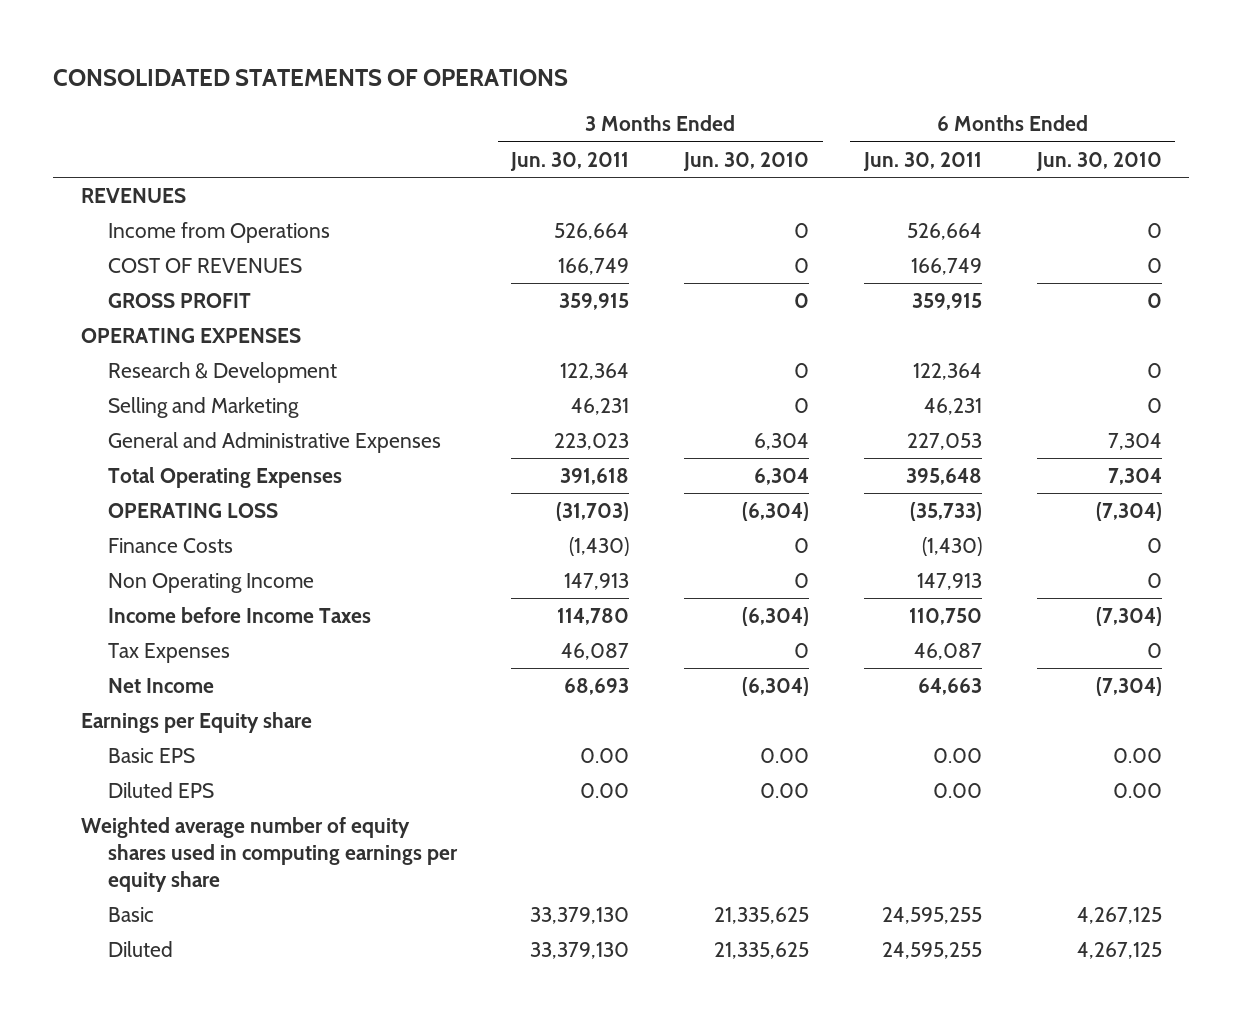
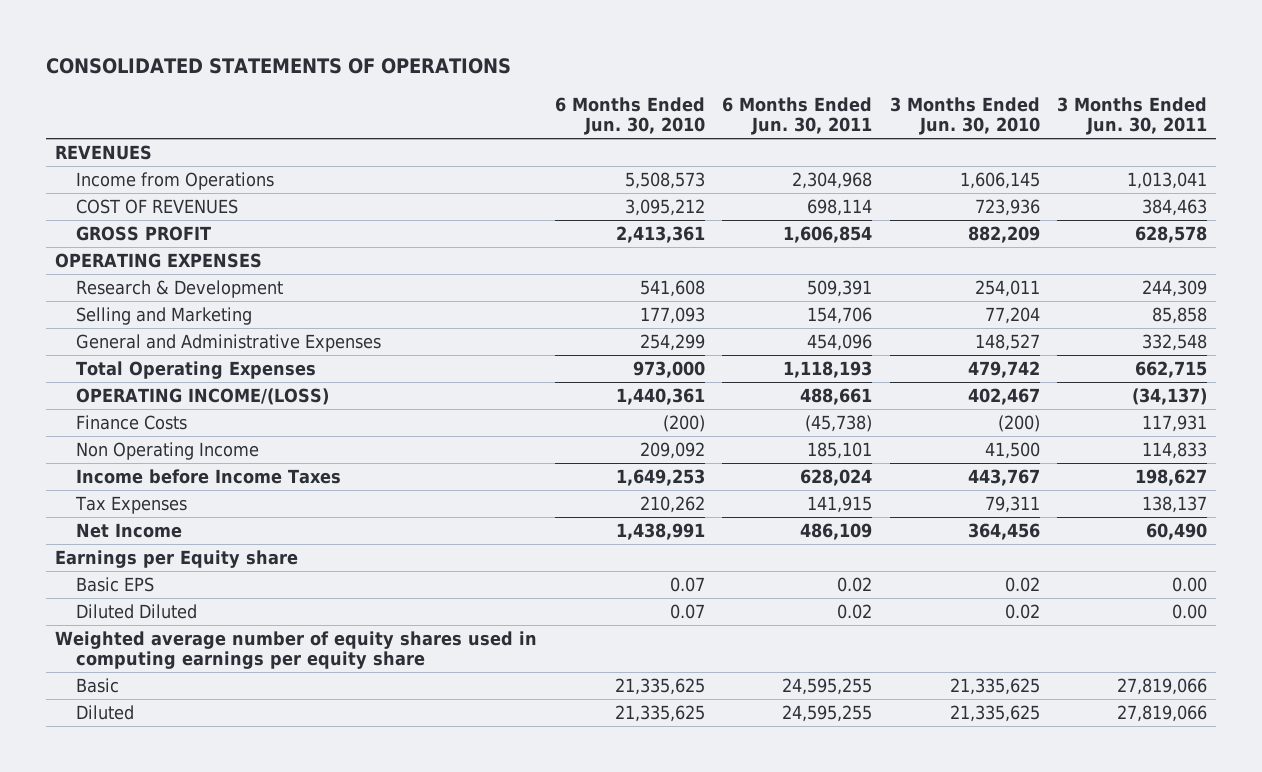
- | 3 Months Ended Jun. 30, 2011 | 3 Months Ended Jun. 30, 2010 | 6 Months Ended Jun. 30, 2011 | 6 Months Ended Jun. 30, 2010
+ | 6 Months Ended Jun. 30, 2010 | 6 Months Ended Jun. 30, 2011 | 3 Months Ended Jun. 30, 2010 | 3 Months Ended Jun. 30, 2011
- Income from Operations | 526,664 | 0 | 526,664 | 0
- COST OF REVENUES | 166,749 | 0 | 166,749 | 0
- GROSS PROFIT | 359,915 | 0 | 359,915 | 0
+ Income from Operations | 5,508,573 | 2,304,968 | 1,606,145 | 1,013,041
+ COST OF REVENUES | 3,095,212 | 698,114 | 723,936 | 384,463
+ GROSS PROFIT | 2,413,361 | 1,606,854 | 882,209 | 628,578
- Research & Development | 122,364 | 0 | 122,364 | 0
- Selling and Marketing | 46,231 | 0 | 46,231 | 0
- General and Administrative Expenses | 223,023 | 6,304 | 227,053 | 7,304
- Total Operating Expenses | 391,618 | 6,304 | 395,648 | 7,304
- OPERATING LOSS | (31,703) | (6,304) | (35,733) | (7,304)
- Finance Costs | (1,430) | 0 | (1,430) | 0
- Non Operating Income | 147,913 | 0 | 147,913 | 0
- Income before Income Taxes | 114,780 | (6,304) | 110,750 | (7,304)
- Tax Expenses | 46,087 | 0 | 46,087 | 0
- Net Income | 68,693 | (6,304) | 64,663 | (7,304)
+ Research & Development | 541,608 | 509,391 | 254,011 | 244,309
+ Selling and Marketing | 177,093 | 154,706 | 77,204 | 85,858
+ General and Administrative Expenses | 254,299 | 454,096 | 148,527 | 332,548
+ Total Operating Expenses | 973,000 | 1,118,193 | 479,742 | 662,715
+ OPERATING INCOME/(LOSS) | 1,440,361 | 488,661 | 402,467 | (34,137)
+ Finance Costs | (200) | (45,738) | (200) | 117,931
+ Non Operating Income | 209,092 | 185,101 | 41,500 | 114,833
+ Income before Income Taxes | 1,649,253 | 628,024 | 443,767 | 198,627
+ Tax Expenses | 210,262 | 141,915 | 79,311 | 138,137
+ Net Income | 1,438,991 | 486,109 | 364,456 | 60,490
- Basic EPS | 0.00 | 0.00 | 0.00 | 0.00
- Diluted EPS | 0.00 | 0.00 | 0.00 | 0.00
+ Basic EPS | 0.07 | 0.02 | 0.02 | 0.00
+ Diluted Diluted | 0.07 | 0.02 | 0.02 | 0.00
- Basic | 33,379,130 | 21,335,625 | 24,595,255 | 4,267,125
- Diluted | 33,379,130 | 21,335,625 | 24,595,255 | 4,267,125
+ Basic | 21,335,625 | 24,595,255 | 21,335,625 | 27,819,066
+ Diluted | 21,335,625 | 24,595,255 | 21,335,625 | 27,819,066

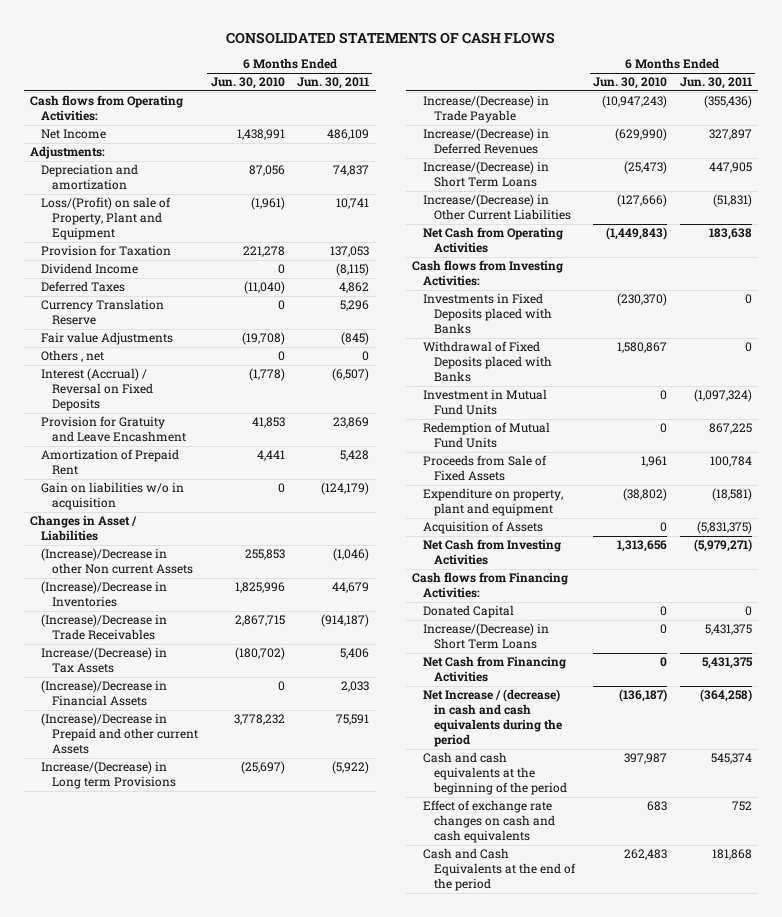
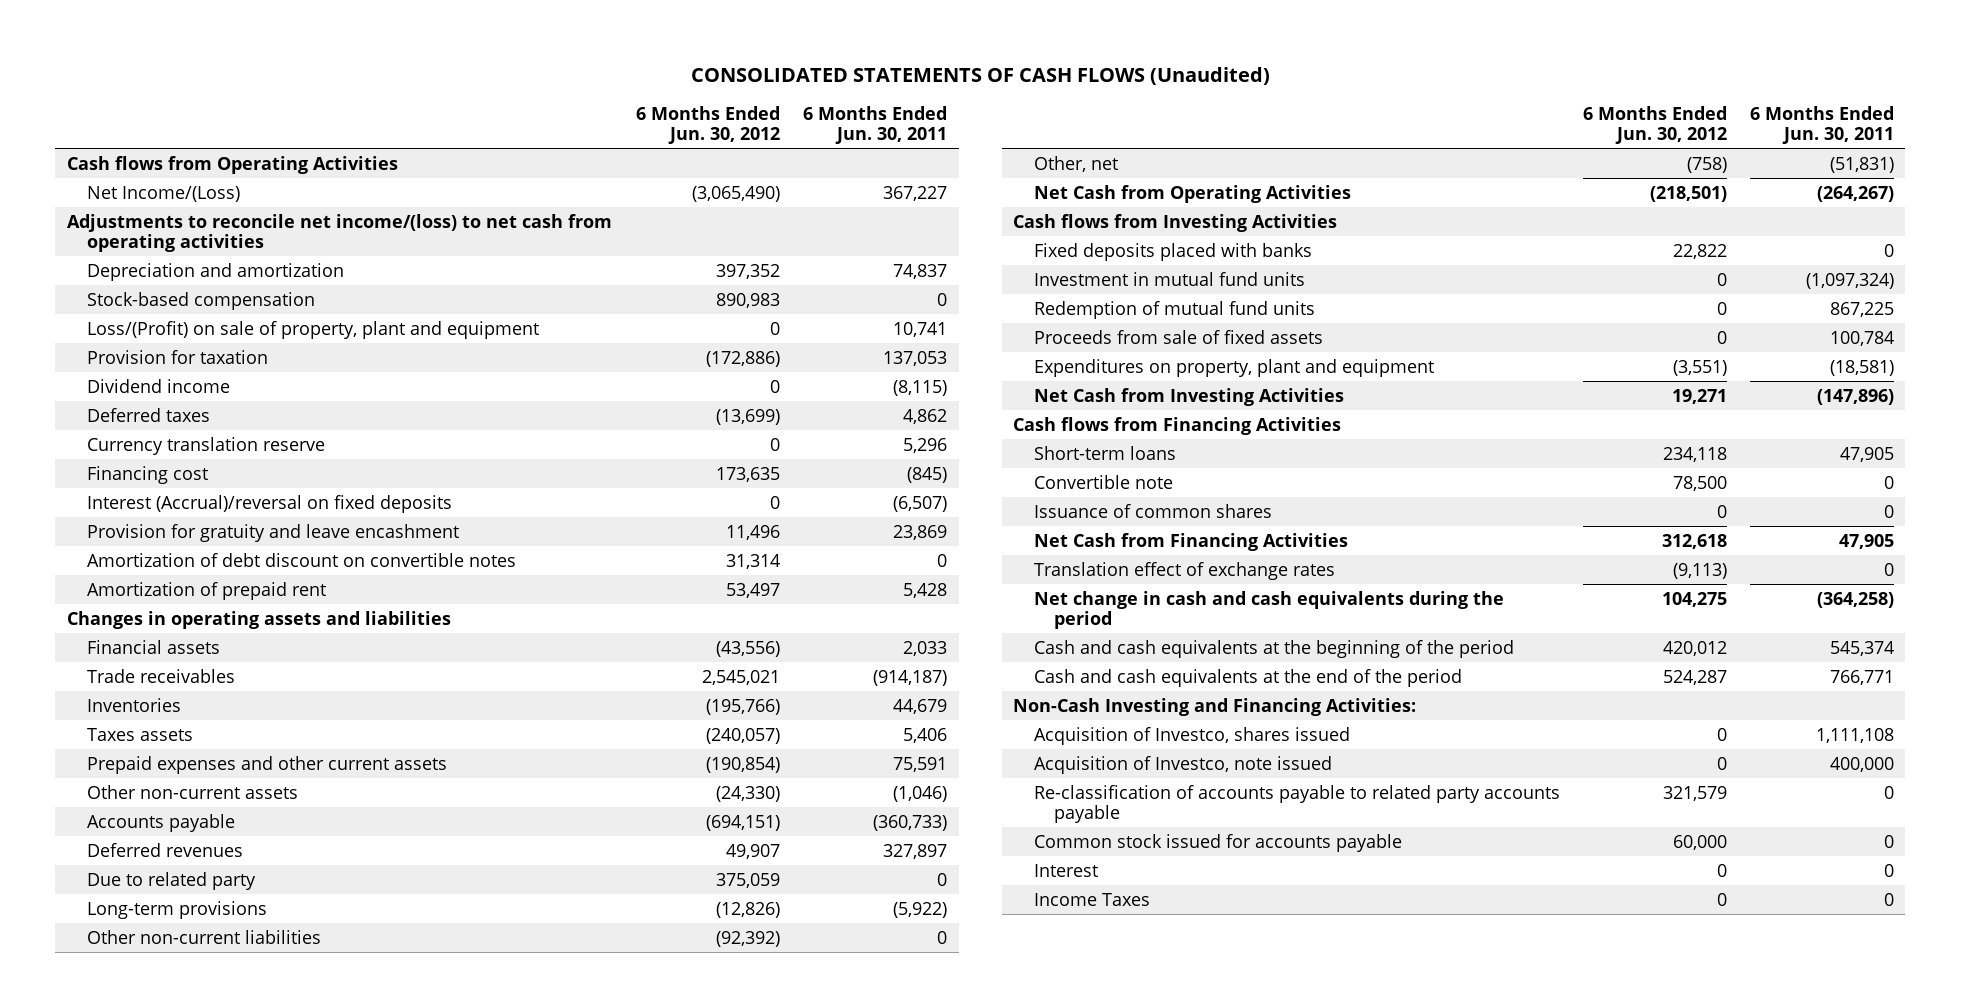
- CONSOLIDATED STATEMENTS OF CASH FLOWS
+ CONSOLIDATED STATEMENTS OF CASH FLOWS (Unaudited)
- | 6 Months Ended Jun. 30, 2010 | 6 Months Ended Jun. 30, 2011
+ | 6 Months Ended Jun. 30, 2012 | 6 Months Ended Jun. 30, 2011
- Cash flows from Operating Activities:
- Net Income | 1,438,991 | 486,109
- Adjustments:
+ Cash flows from Operating Activities
+ Net Income/(Loss) | (3,065,490) | 367,227
+ Adjustments to reconcile net income/(loss) to net cash from operating activities
- Loss/(Profit) on sale of Property, Plant and Equipment | (1,961) | 10,741
- Provision for Taxation | 221,278 | 137,053
- Dividend Income | 0 | (8,115)
- Deferred Taxes | (11,040) | 4,862
- Currency Translation Reserve | 0 | 5,296
- Fair value Adjustments | (19,708) | (845)
- Others , net | 0 | 0
- Interest (Accrual) / Reversal on Fixed Deposits | (1,778) | (6,507)
- Provision for Gratuity and Leave Encashment | 41,853 | 23,869
- Amortization of Prepaid Rent | 4,441 | 5,428
- Gain on liabilities w/o in acquisition | 0 | (124,179)
- Changes in Asset / Liabilities
- (Increase)/Decrease in other Non current Assets | 255,853 | (1,046)
- (Increase)/Decrease in Inventories | 1,825,996 | 44,679
- (Increase)/Decrease in Trade Receivables | 2,867,715 | (914,187)
- Increase/(Decrease) in Tax Assets | (180,702) | 5,406
- (Increase)/Decrease in Financial Assets | 0 | 2,033
- (Increase)/Decrease in Prepaid and other current Assets | 3,778,232 | 75,591
- Increase/(Decrease) in Long term Provisions | (25,697) | (5,922)
- Increase/(Decrease) in Trade Payable | (10,947,243) | (355,436)
- Increase/(Decrease) in Deferred Revenues | (629,990) | 327,897
- Increase/(Decrease) in Short Term Loans | (25,473) | 447,905
- Increase/(Decrease) in Other Current Liabilities | (127,666) | (51,831)
- Net Cash from Operating Activities | (1,449,843) | 183,638
- Cash flows from Investing Activities:
- Investments in Fixed Deposits placed with Banks | (230,370) | 0
- Withdrawal of Fixed Deposits placed with Banks | 1,580,867 | 0
- Investment in Mutual Fund Units | 0 | (1,097,324)
- Redemption of Mutual Fund Units | 0 | 867,225
- Proceeds from Sale of Fixed Assets | 1,961 | 100,784
- Expenditure on property, plant and equipment | (38,802) | (18,581)
- Acquisition of Assets | 0 | (5,831,375)
- Net Cash from Investing Activities | 1,313,656 | (5,979,271)
- Cash flows from Financing Activities:
- Donated Capital | 0 | 0
- Increase/(Decrease) in Short Term Loans | 0 | 5,431,375
- Net Cash from Financing Activities | 0 | 5,431,375
- Net Increase / (decrease) in cash and cash equivalents during the period | (136,187) | (364,258)
+ Stock-based compensation | 890,983 | 0
+ Loss/(Profit) on sale of property, plant and equipment | 0 | 10,741
+ Provision for taxation | (172,886) | 137,053
+ Dividend income | 0 | (8,115)
+ Deferred taxes | (13,699) | 4,862
+ Currency translation reserve | 0 | 5,296
+ Financing cost | 173,635 | (845)
+ Interest (Accrual)/reversal on fixed deposits | 0 | (6,507)
+ Provision for gratuity and leave encashment | 11,496 | 23,869
+ Amortization of debt discount on convertible notes | 31,314 | 0
+ Amortization of prepaid rent | 53,497 | 5,428
+ Changes in operating assets and liabilities
+ Financial assets | (43,556) | 2,033
+ Trade receivables | 2,545,021 | (914,187)
+ Inventories | (195,766) | 44,679
+ Taxes assets | (240,057) | 5,406
+ Prepaid expenses and other current assets | (190,854) | 75,591
+ Other non-current assets | (24,330) | (1,046)
+ Accounts payable | (694,151) | (360,733)
+ Deferred revenues | 49,907 | 327,897
+ Due to related party | 375,059 | 0
+ Long-term provisions | (12,826) | (5,922)
+ Other non-current liabilities | (92,392) | 0
+ Other, net | (758) | (51,831)
+ Net Cash from Operating Activities | (218,501) | (264,267)
+ Cash flows from Investing Activities
+ Fixed deposits placed with banks | 22,822 | 0
+ Investment in mutual fund units | 0 | (1,097,324)
+ Redemption of mutual fund units | 0 | 867,225
+ Proceeds from sale of fixed assets | 0 | 100,784
+ Expenditures on property, plant and equipment | (3,551) | (18,581)
+ Net Cash from Investing Activities | 19,271 | (147,896)
+ Cash flows from Financing Activities
+ Short-term loans | 234,118 | 47,905
+ Convertible note | 78,500 | 0
+ Issuance of common shares | 0 | 0
+ Net Cash from Financing Activities | 312,618 | 47,905
+ Translation effect of exchange rates | (9,113) | 0
+ Net change in cash and cash equivalents during the period | 104,275 | (364,258)
- Effect of exchange rate changes on cash and cash equivalents | 683 | 752
- Cash and Cash Equivalents at the end of the period | 262,483 | 181,868
+ Cash and cash equivalents at the end of the period | 524,287 | 766,771
+ Non-Cash Investing and Financing Activities:
+ Acquisition of Investco, shares issued | 0 | 1,111,108
+ Acquisition of Investco, note issued | 0 | 400,000
+ Re-classification of accounts payable to related party accounts payable | 321,579 | 0
+ Common stock issued for accounts payable | 60,000 | 0
+ Interest | 0 | 0
+ Income Taxes | 0 | 0

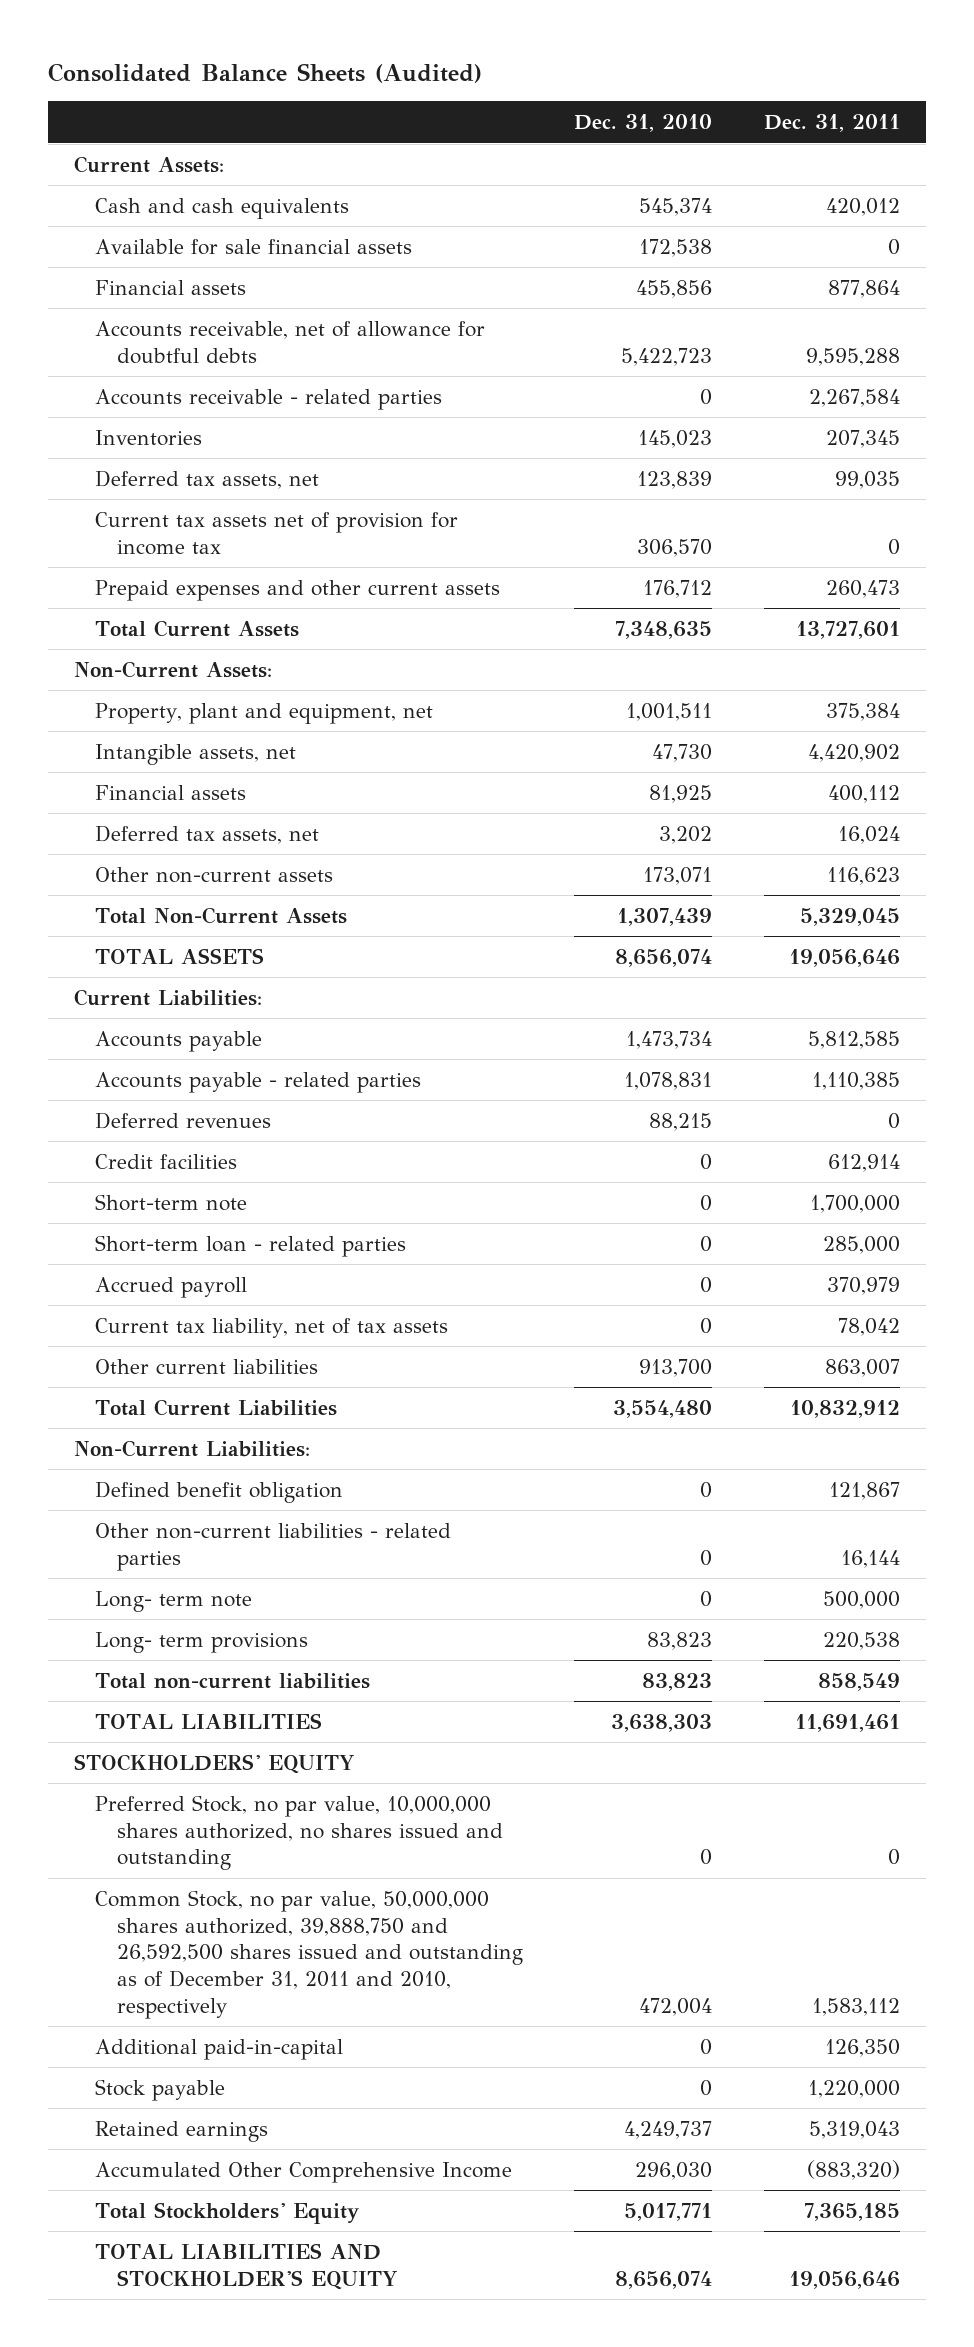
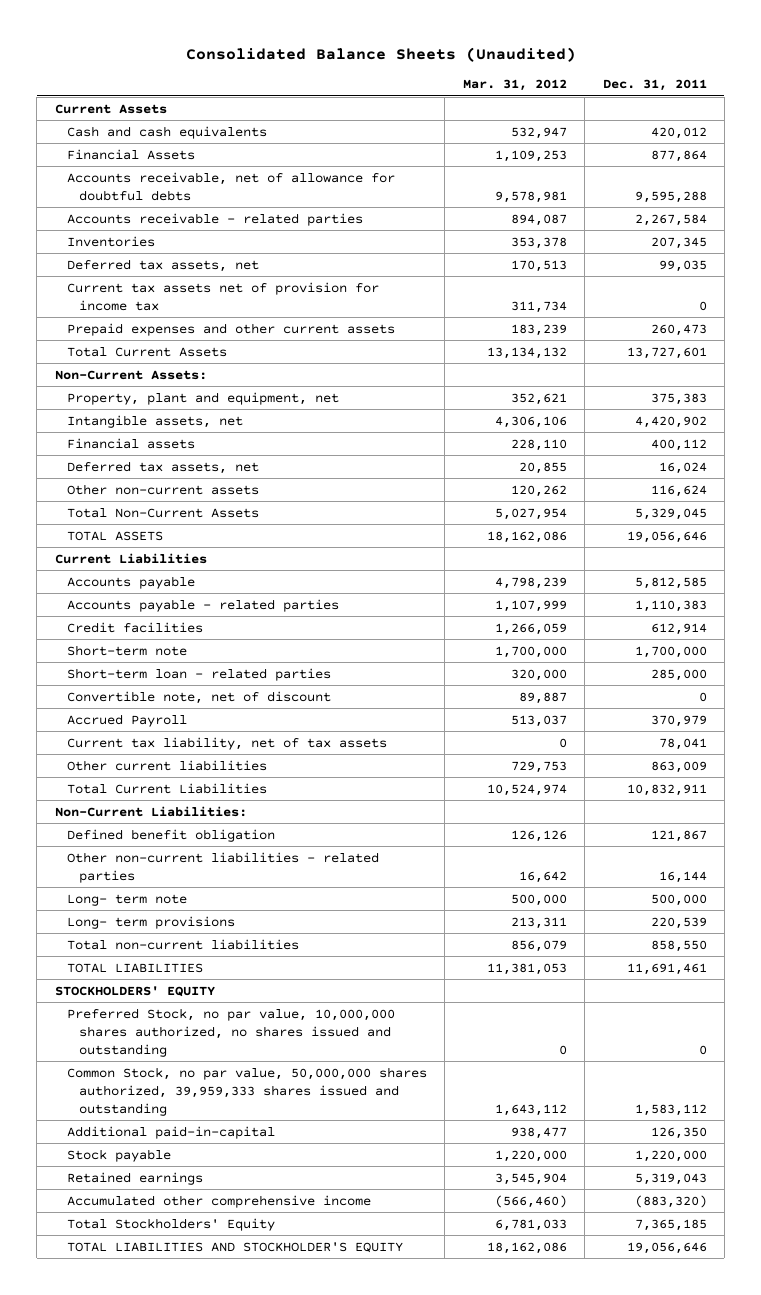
- Consolidated Balance Sheets (Audited)
+ Consolidated Balance Sheets (Unaudited)
- | Dec. 31, 2010 | Dec. 31, 2011
+ | Mar. 31, 2012 | Dec. 31, 2011
- Current Assets:
+ Current Assets
- Available for sale financial assets | 172,538 | 0
- Financial assets | 455,856 | 877,864
+ Financial Assets | 1,109,253 | 877,864
- Property, plant and equipment, net | 1,001,511 | 375,384
+ Property, plant and equipment, net | 352,621 | 375,383
- Other non-current assets | 173,071 | 116,623
+ Other non-current assets | 120,262 | 116,624
- Current Liabilities:
+ Current Liabilities
- Accounts payable - related parties | 1,078,831 | 1,110,385
- Deferred revenues | 88,215 | 0
+ Accounts payable - related parties | 1,107,999 | 1,110,383
- Accrued payroll | 0 | 370,979
- Current tax liability, net of tax assets | 0 | 78,042
- Other current liabilities | 913,700 | 863,007
- Total Current Liabilities | 3,554,480 | 10,832,912
+ Convertible note, net of discount | 89,887 | 0
+ Accrued Payroll | 513,037 | 370,979
+ Current tax liability, net of tax assets | 0 | 78,041
+ Other current liabilities | 729,753 | 863,009
+ Total Current Liabilities | 10,524,974 | 10,832,911
- Long- term provisions | 83,823 | 220,538
- Total non-current liabilities | 83,823 | 858,549
+ Long- term provisions | 213,311 | 220,539
+ Total non-current liabilities | 856,079 | 858,550
- Common Stock, no par value, 50,000,000 shares authorized, 39,888,750 and 26,592,500 shares issued and outstanding as of December 31, 2011 and 2010, respectively | 472,004 | 1,583,112
+ Common Stock, no par value, 50,000,000 shares authorized, 39,959,333 shares issued and outstanding | 1,643,112 | 1,583,112
- Accumulated Other Comprehensive Income | 296,030 | (883,320)
+ Accumulated other comprehensive income | (566,460) | (883,320)

